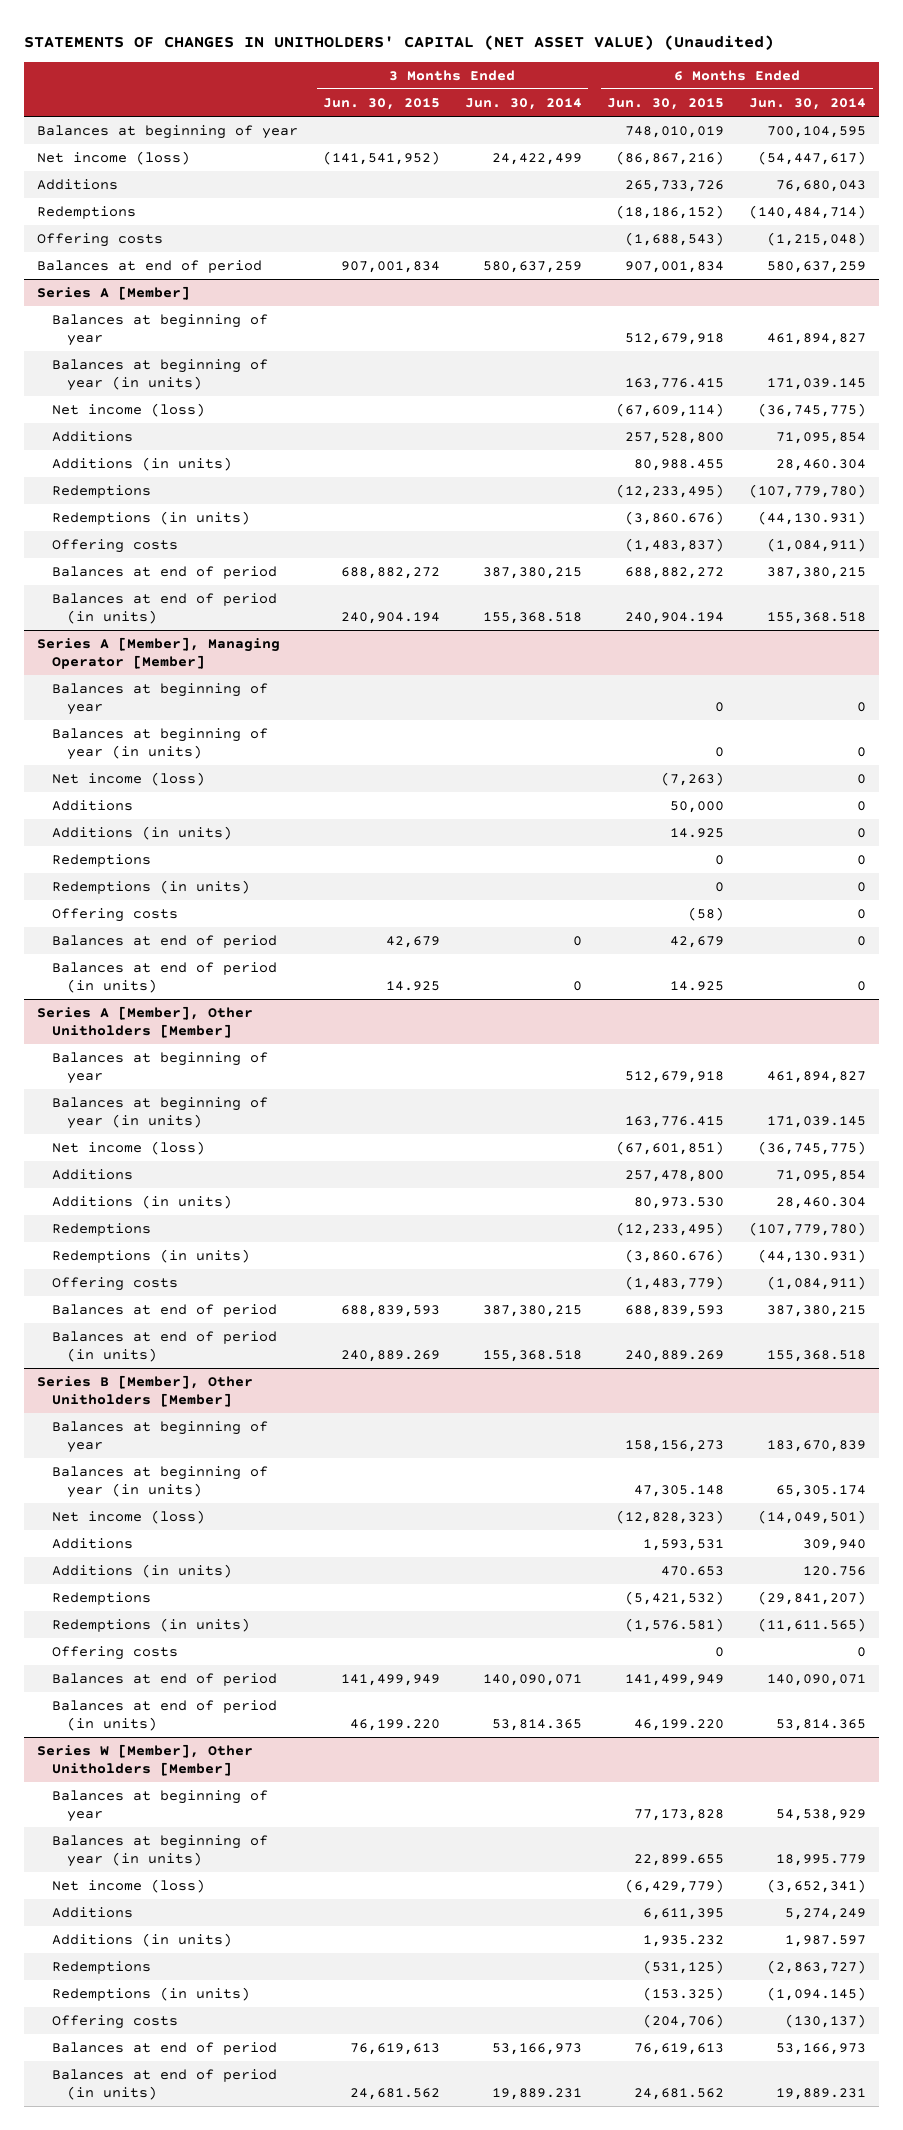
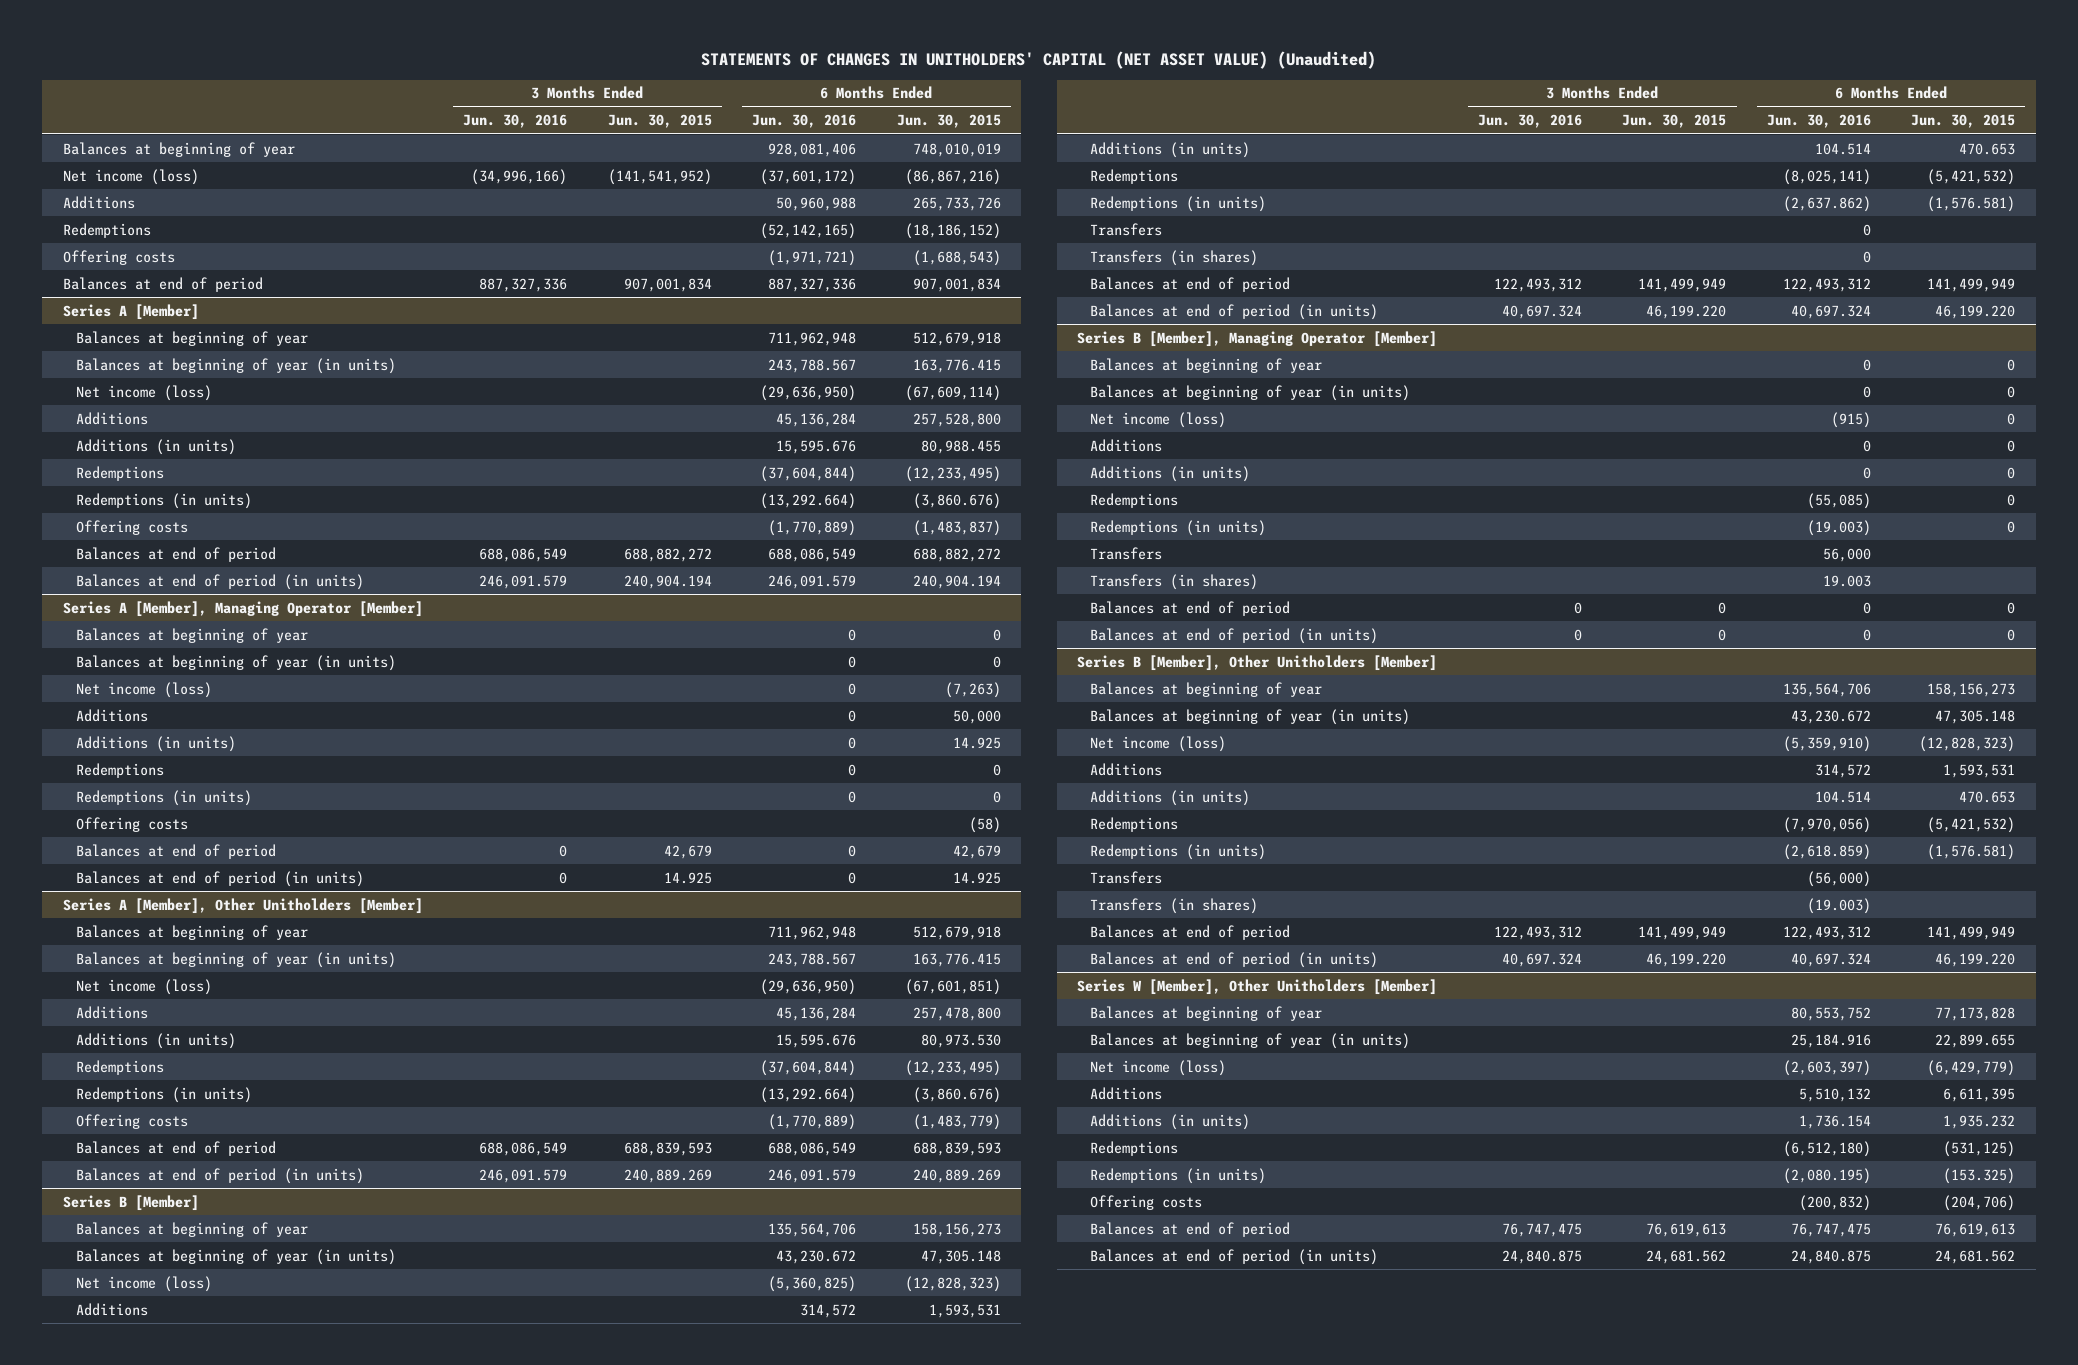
- | 3 Months Ended Jun. 30, 2015 | 3 Months Ended Jun. 30, 2014 | 6 Months Ended Jun. 30, 2015 | 6 Months Ended Jun. 30, 2014
+ | 3 Months Ended Jun. 30, 2016 | 3 Months Ended Jun. 30, 2015 | 6 Months Ended Jun. 30, 2016 | 6 Months Ended Jun. 30, 2015
+ Series B [Member]
+ Balances at beginning of year | | | 135,564,706 | 158,156,273
+ Balances at beginning of year (in units) | | | 43,230.672 | 47,305.148
+ Net income (loss) | | | (5,360,825) | (12,828,323)
+ Additions | | | 314,572 | 1,593,531
+ Additions (in units) | | | 104.514 | 470.653
+ Redemptions | | | (8,025,141) | (5,421,532)
+ Redemptions (in units) | | | (2,637.862) | (1,576.581)
+ Transfers | | | 0 |
+ Transfers (in shares) | | | 0 |
+ Balances at end of period | 122,493,312 | 141,499,949 | 122,493,312 | 141,499,949
+ Balances at end of period (in units) | 40,697.324 | 46,199.220 | 40,697.324 | 46,199.220
+ Series B [Member], Managing Operator [Member]
+ Balances at beginning of year | | | 0 | 0
+ Balances at beginning of year (in units) | | | 0 | 0
+ Net income (loss) | | | (915) | 0
+ Additions | | | 0 | 0
+ Additions (in units) | | | 0 | 0
+ Redemptions | | | (55,085) | 0
+ Redemptions (in units) | | | (19.003) | 0
+ Transfers | | | 56,000 |
+ Transfers (in shares) | | | 19.003 |
+ Balances at end of period | 0 | 0 | 0 | 0
+ Balances at end of period (in units) | 0 | 0 | 0 | 0
@ Series B [Member], Other Unitholders [Member]
- Offering costs | | | 0 | 0
+ Transfers | | | (56,000) |
+ Transfers (in shares) | | | (19.003) |

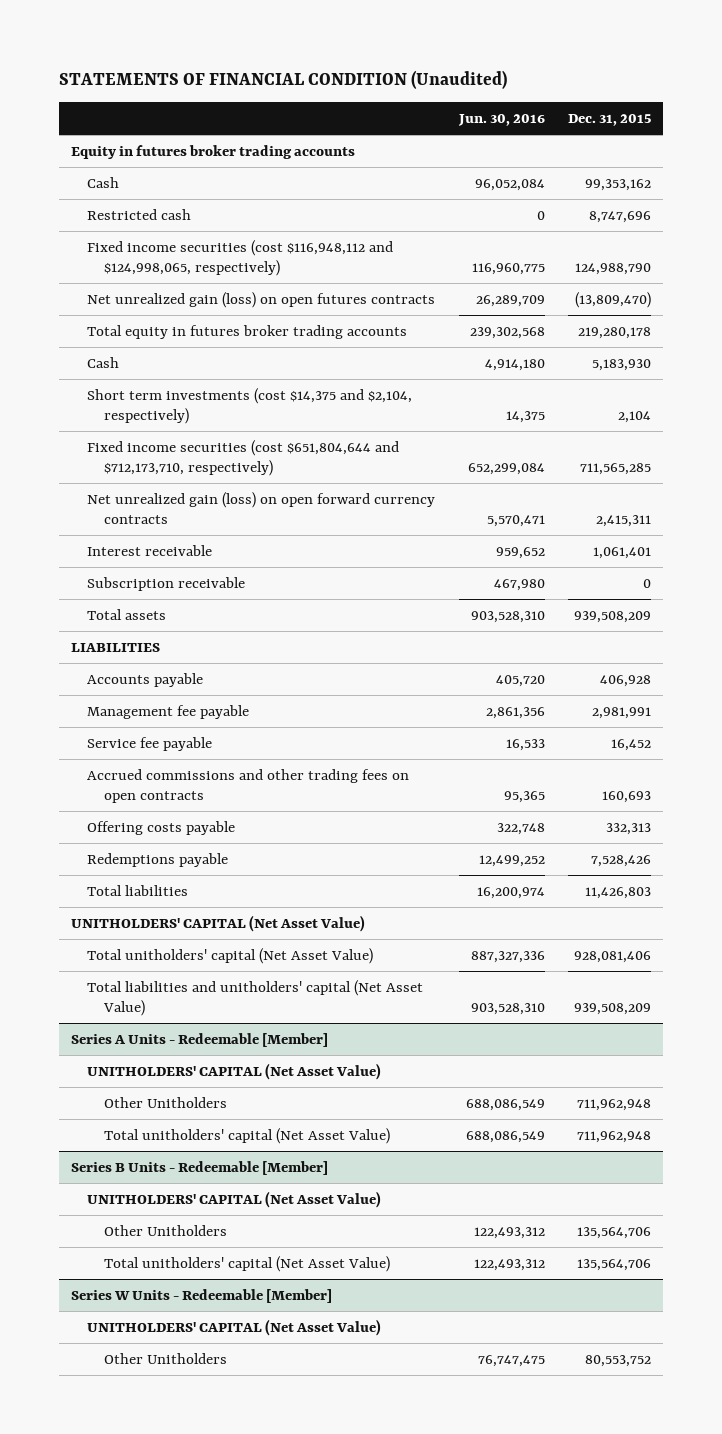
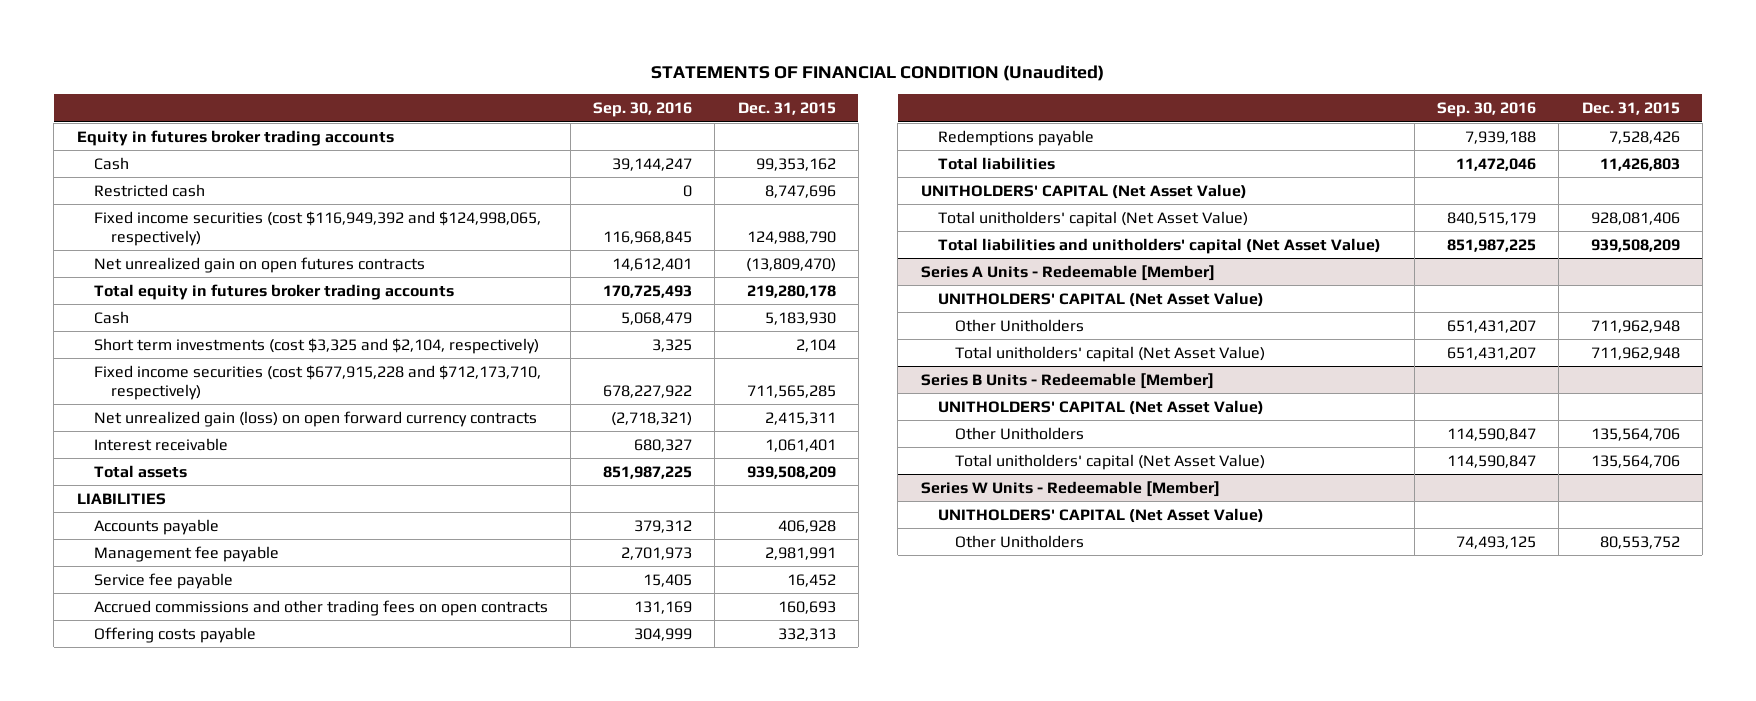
- | Jun. 30, 2016 | Dec. 31, 2015
+ | Sep. 30, 2016 | Dec. 31, 2015
- Fixed income securities (cost $116,948,112 and $124,998,065, respectively) | 116,960,775 | 124,988,790
- Net unrealized gain (loss) on open futures contracts | 26,289,709 | (13,809,470)
+ Fixed income securities (cost $116,949,392 and $124,998,065, respectively) | 116,968,845 | 124,988,790
+ Net unrealized gain on open futures contracts | 14,612,401 | (13,809,470)
- Short term investments (cost $14,375 and $2,104, respectively) | 14,375 | 2,104
- Fixed income securities (cost $651,804,644 and $712,173,710, respectively) | 652,299,084 | 711,565,285
+ Short term investments (cost $3,325 and $2,104, respectively) | 3,325 | 2,104
+ Fixed income securities (cost $677,915,228 and $712,173,710, respectively) | 678,227,922 | 711,565,285
- Subscription receivable | 467,980 | 0

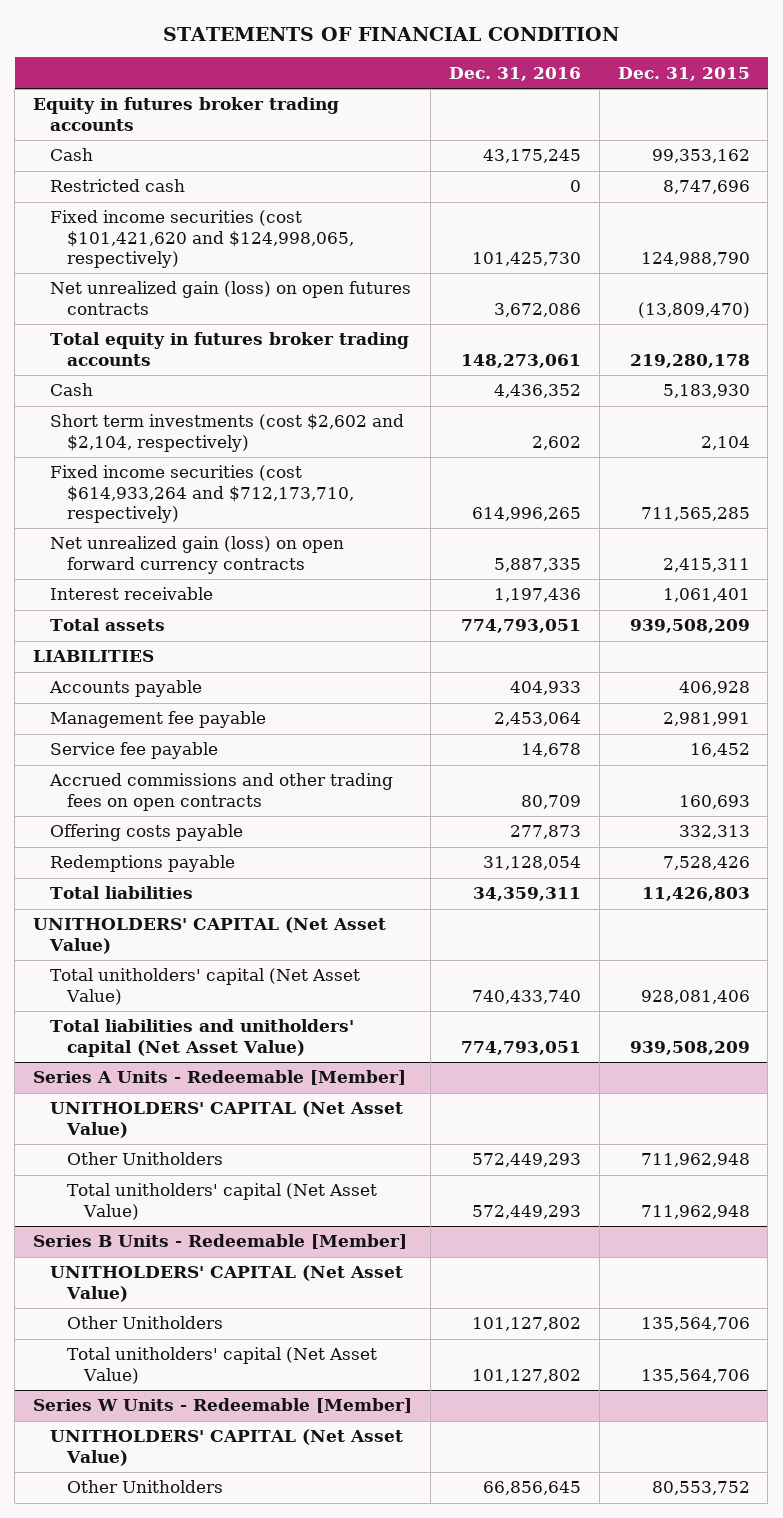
- STATEMENTS OF FINANCIAL CONDITION (Unaudited)
+ STATEMENTS OF FINANCIAL CONDITION
- | Sep. 30, 2016 | Dec. 31, 2015
+ | Dec. 31, 2016 | Dec. 31, 2015
- Fixed income securities (cost $116,949,392 and $124,998,065, respectively) | 116,968,845 | 124,988,790
- Net unrealized gain on open futures contracts | 14,612,401 | (13,809,470)
+ Fixed income securities (cost $101,421,620 and $124,998,065, respectively) | 101,425,730 | 124,988,790
+ Net unrealized gain (loss) on open futures contracts | 3,672,086 | (13,809,470)
- Short term investments (cost $3,325 and $2,104, respectively) | 3,325 | 2,104
- Fixed income securities (cost $677,915,228 and $712,173,710, respectively) | 678,227,922 | 711,565,285
+ Short term investments (cost $2,602 and $2,104, respectively) | 2,602 | 2,104
+ Fixed income securities (cost $614,933,264 and $712,173,710, respectively) | 614,996,265 | 711,565,285

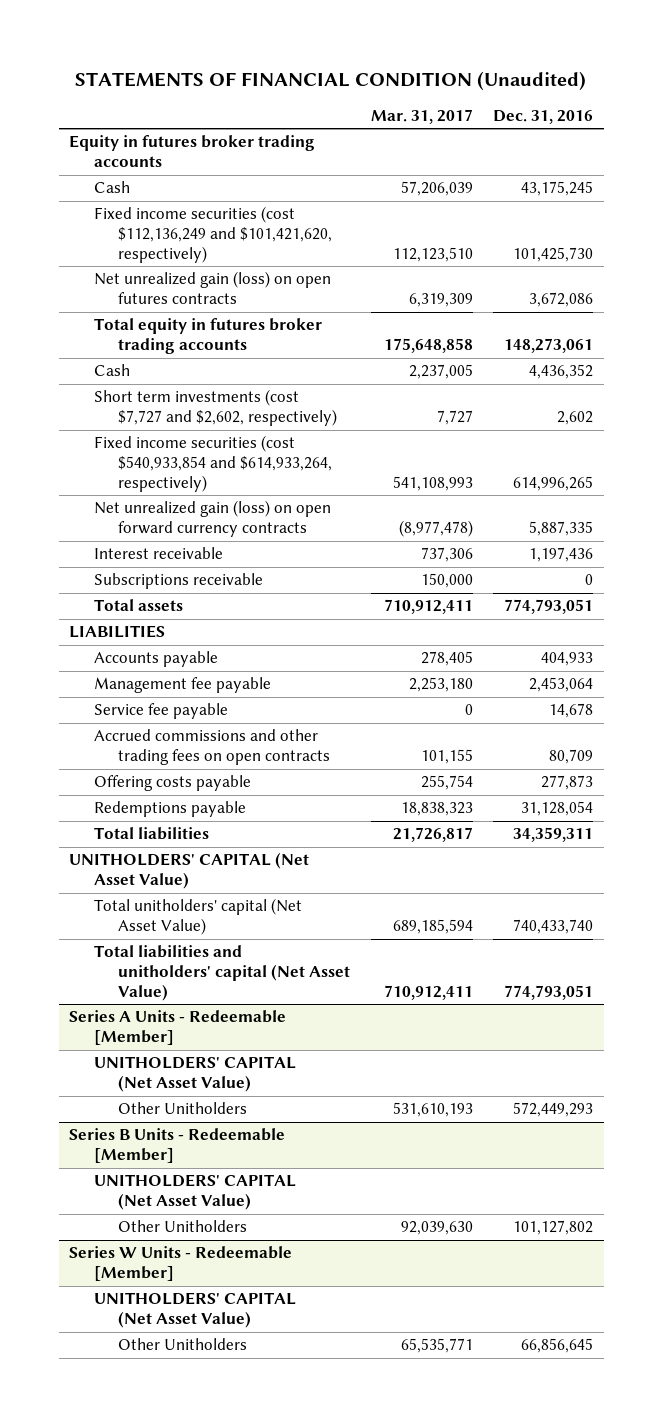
- STATEMENTS OF FINANCIAL CONDITION
+ STATEMENTS OF FINANCIAL CONDITION (Unaudited)
- | Dec. 31, 2016 | Dec. 31, 2015
+ | Mar. 31, 2017 | Dec. 31, 2016
- Restricted cash | 0 | 8,747,696
- Fixed income securities (cost $101,421,620 and $124,998,065, respectively) | 101,425,730 | 124,988,790
+ Fixed income securities (cost $112,136,249 and $101,421,620, respectively) | 112,123,510 | 101,425,730
- Short term investments (cost $2,602 and $2,104, respectively) | 2,602 | 2,104
- Fixed income securities (cost $614,933,264 and $712,173,710, respectively) | 614,996,265 | 711,565,285
+ Short term investments (cost $7,727 and $2,602, respectively) | 7,727 | 2,602
+ Fixed income securities (cost $540,933,854 and $614,933,264, respectively) | 541,108,993 | 614,996,265
+ Subscriptions receivable | 150,000 | 0
@ Series A Units - Redeemable [Member]
- Total unitholders' capital (Net Asset Value) | 572,449,293 | 711,962,948
@ Series B Units - Redeemable [Member]
- Total unitholders' capital (Net Asset Value) | 101,127,802 | 135,564,706

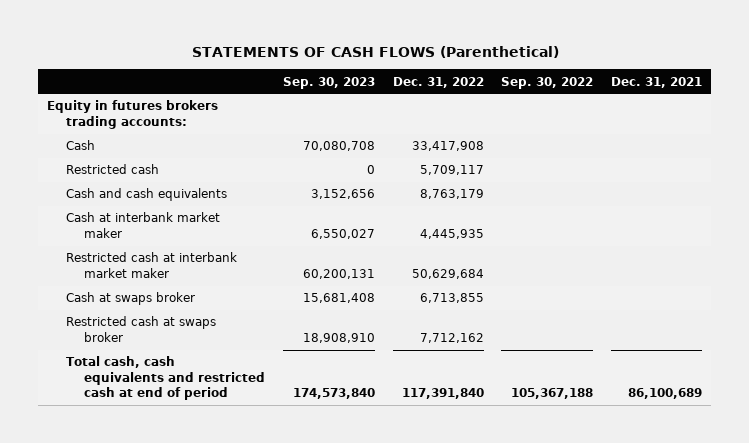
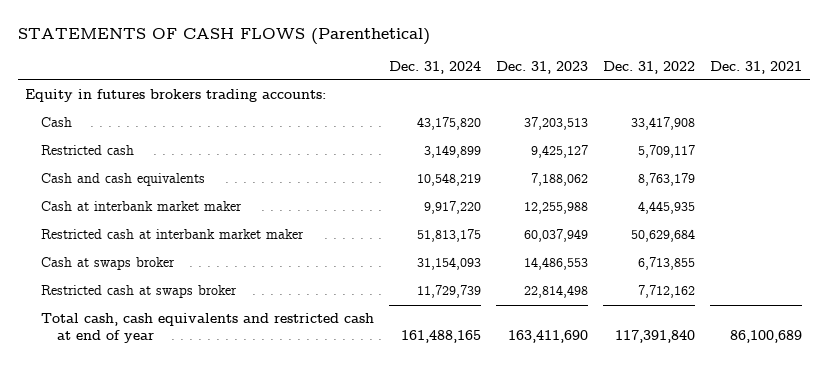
- | Sep. 30, 2023 | Dec. 31, 2022 | Sep. 30, 2022 | Dec. 31, 2021
+ | Dec. 31, 2024 | Dec. 31, 2023 | Dec. 31, 2022 | Dec. 31, 2021
- Total cash, cash equivalents and restricted cash at end of period | 174,573,840 | 117,391,840 | 105,367,188 | 86,100,689
+ Total cash, cash equivalents and restricted cash at end of year | 161,488,165 | 163,411,690 | 117,391,840 | 86,100,689

